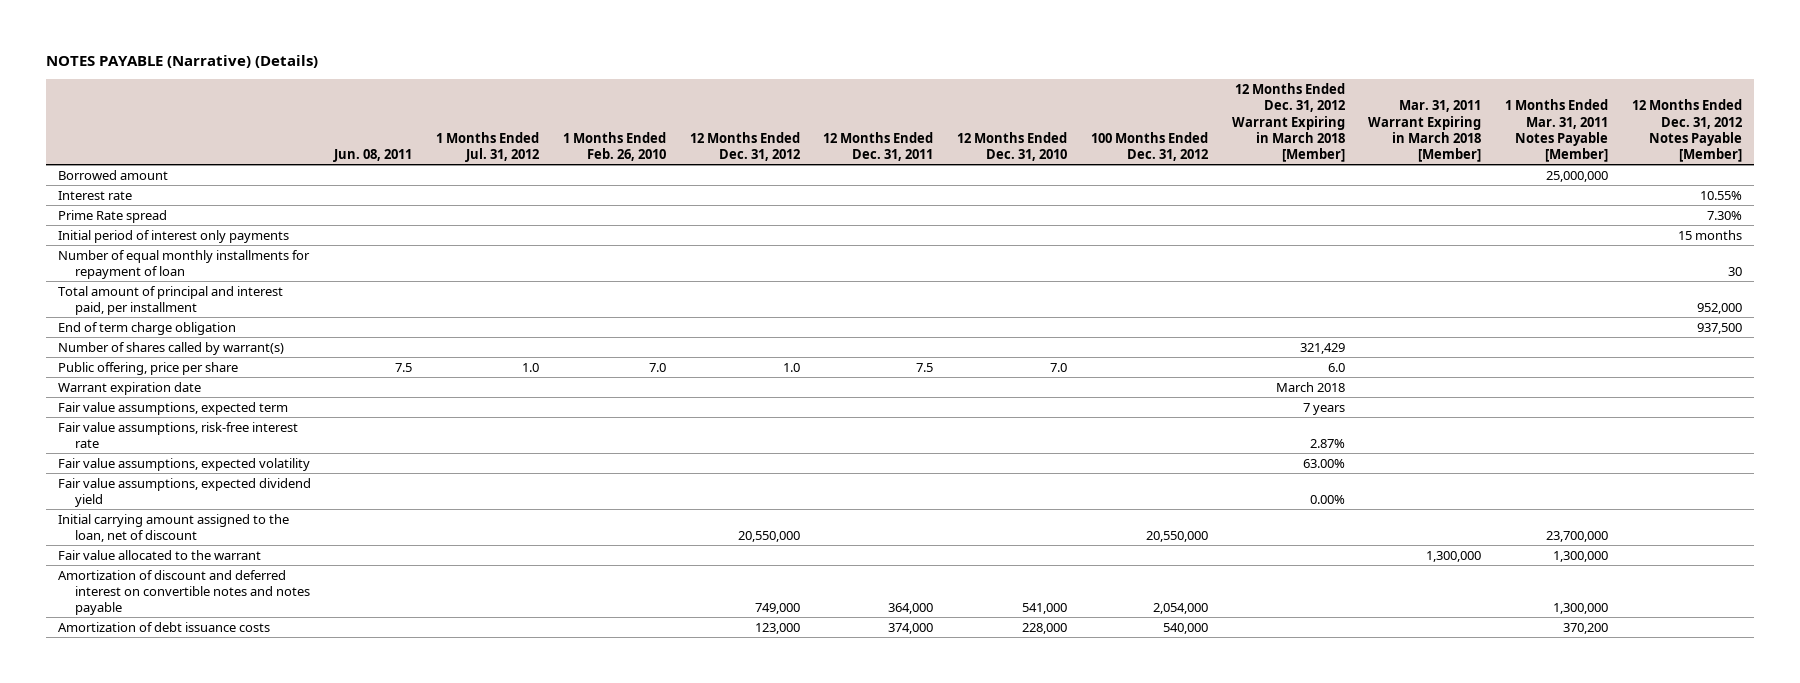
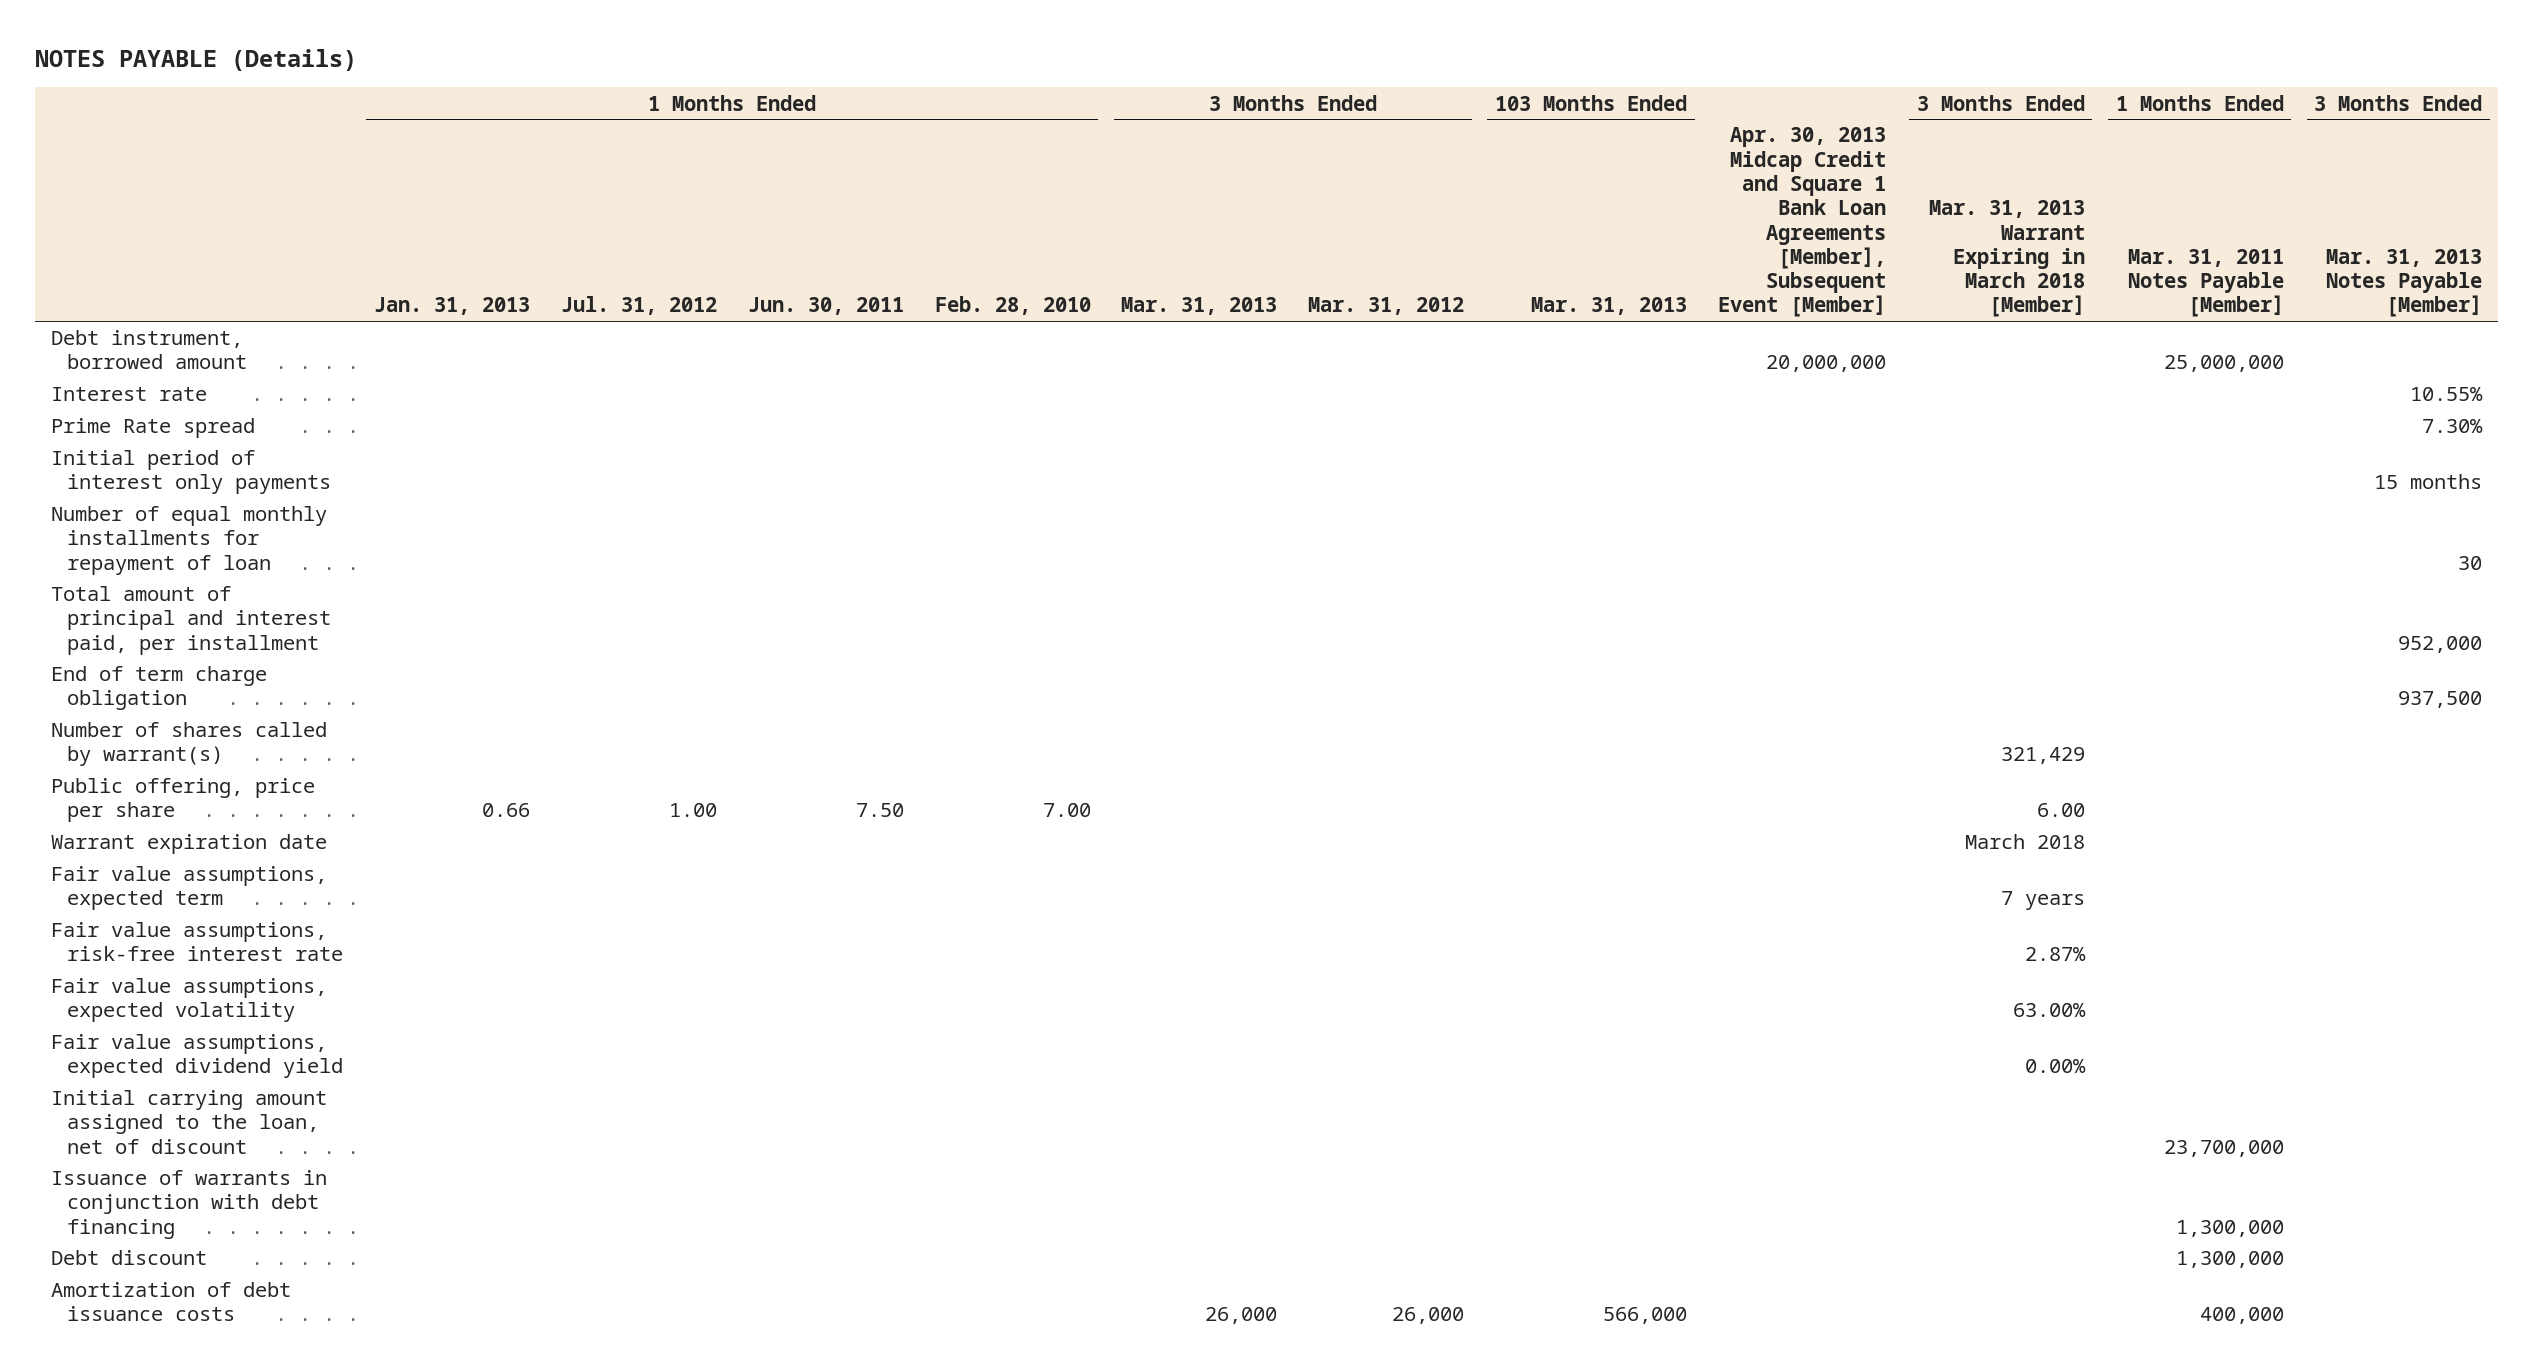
- NOTES PAYABLE (Narrative) (Details)
+ NOTES PAYABLE (Details)
- | Jun. 08, 2011 | 1 Months Ended Jul. 31, 2012 | 1 Months Ended Feb. 26, 2010 | 12 Months Ended Dec. 31, 2012 | 12 Months Ended Dec. 31, 2011 | 12 Months Ended Dec. 31, 2010 | 100 Months Ended Dec. 31, 2012 | 12 Months Ended Dec. 31, 2012 Warrant Expiring in March 2018 [Member] | Mar. 31, 2011 Warrant Expiring in March 2018 [Member] | 1 Months Ended Mar. 31, 2011 Notes Payable [Member] | 12 Months Ended Dec. 31, 2012 Notes Payable [Member]
+ | 1 Months Ended Jan. 31, 2013 | 1 Months Ended Jul. 31, 2012 | 1 Months Ended Jun. 30, 2011 | 1 Months Ended Feb. 28, 2010 | 3 Months Ended Mar. 31, 2013 | 3 Months Ended Mar. 31, 2012 | 103 Months Ended Mar. 31, 2013 | Apr. 30, 2013 Midcap Credit and Square 1 Bank Loan Agreements [Member], Subsequent Event [Member] | 3 Months Ended Mar. 31, 2013 Warrant Expiring in March 2018 [Member] | 1 Months Ended Mar. 31, 2011 Notes Payable [Member] | 3 Months Ended Mar. 31, 2013 Notes Payable [Member]
- Borrowed amount | | | | | | | | | | 25,000,000 |
+ Debt instrument, borrowed amount | | | | | | | | 20,000,000 | | 25,000,000 |
- Public offering, price per share | 7.5 | 1.0 | 7.0 | 1.0 | 7.5 | 7.0 | | 6.0 | | |
+ Public offering, price per share | 0.66 | 1.00 | 7.50 | 7.00 | | | | | 6.00 | |
- Fair value allocated to the warrant | | | | | | | | | 1,300,000 | 1,300,000 |
- Amortization of discount and deferred interest on convertible notes and notes payable | | | | 749,000 | 364,000 | 541,000 | 2,054,000 | | | 1,300,000 |
- Amortization of debt issuance costs | | | | 123,000 | 374,000 | 228,000 | 540,000 | | | 370,200 |
+ Issuance of warrants in conjunction with debt financing | | | | | | | | | | 1,300,000 |
+ Debt discount | | | | | | | | | | 1,300,000 |
+ Amortization of debt issuance costs | | | | | 26,000 | 26,000 | 566,000 | | | 400,000 |

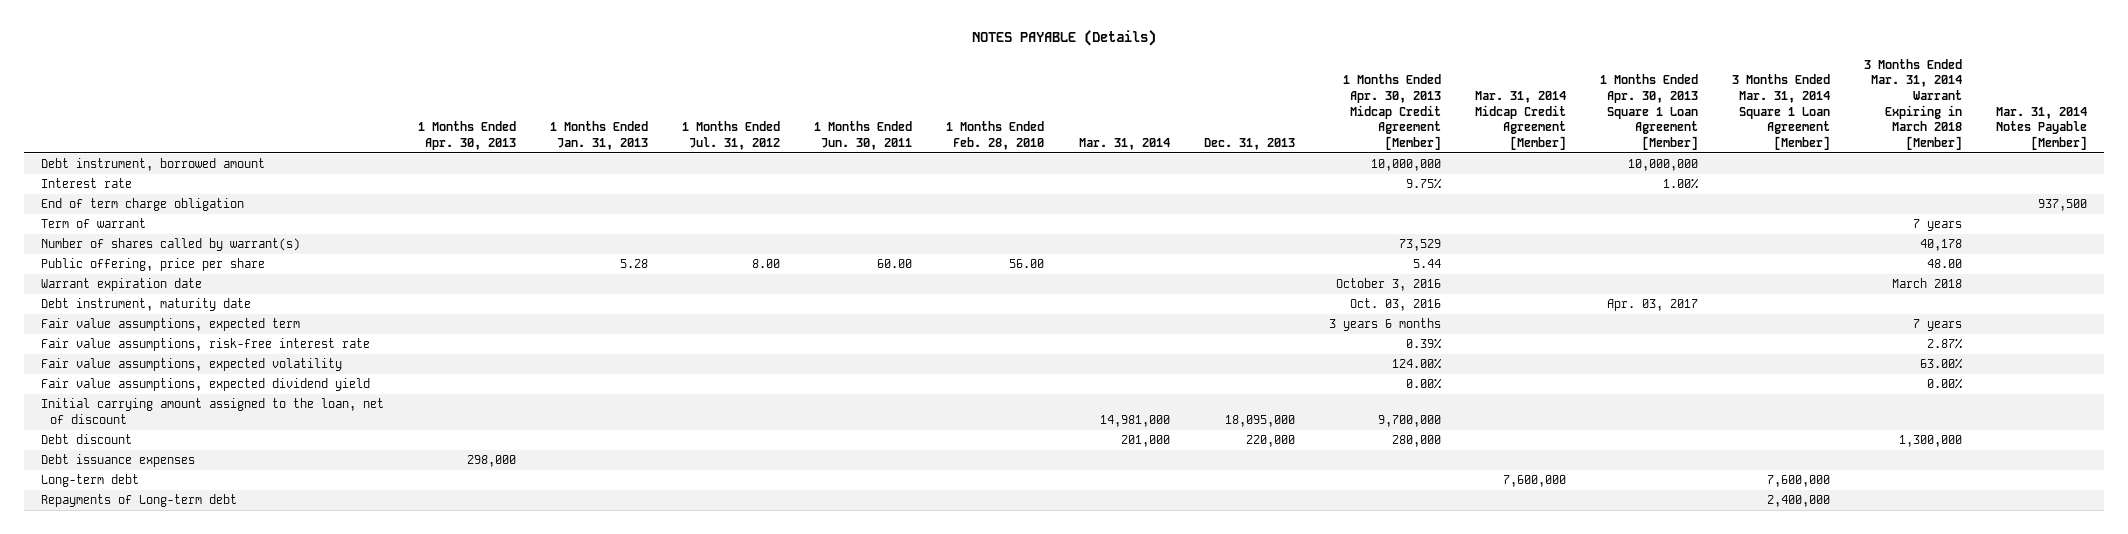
- | 1 Months Ended Jan. 31, 2013 | 1 Months Ended Jul. 31, 2012 | 1 Months Ended Jun. 30, 2011 | 1 Months Ended Feb. 28, 2010 | 3 Months Ended Mar. 31, 2013 | 3 Months Ended Mar. 31, 2012 | 103 Months Ended Mar. 31, 2013 | Apr. 30, 2013 Midcap Credit and Square 1 Bank Loan Agreements [Member], Subsequent Event [Member] | 3 Months Ended Mar. 31, 2013 Warrant Expiring in March 2018 [Member] | 1 Months Ended Mar. 31, 2011 Notes Payable [Member] | 3 Months Ended Mar. 31, 2013 Notes Payable [Member]
+ | 1 Months Ended Apr. 30, 2013 | 1 Months Ended Jan. 31, 2013 | 1 Months Ended Jul. 31, 2012 | 1 Months Ended Jun. 30, 2011 | 1 Months Ended Feb. 28, 2010 | Mar. 31, 2014 | Dec. 31, 2013 | 1 Months Ended Apr. 30, 2013 Midcap Credit Agreement [Member] | Mar. 31, 2014 Midcap Credit Agreement [Member] | 1 Months Ended Apr. 30, 2013 Square 1 Loan Agreement [Member] | 3 Months Ended Mar. 31, 2014 Square 1 Loan Agreement [Member] | 3 Months Ended Mar. 31, 2014 Warrant Expiring in March 2018 [Member] | Mar. 31, 2014 Notes Payable [Member]
- Prime Rate spread | | | | | | | | | | | 7.30%
- Initial period of interest only payments | | | | | | | | | | | 15 months
- Number of equal monthly installments for repayment of loan | | | | | | | | | | | 30
- Total amount of principal and interest paid, per installment | | | | | | | | | | | 952,000
+ Term of warrant | | | | | | | | | | | | 7 years |
- Public offering, price per share | 0.66 | 1.00 | 7.50 | 7.00 | | | | | 6.00 | |
+ Public offering, price per share | | 5.28 | 8.00 | 60.00 | 56.00 | | | 5.44 | | | | 48.00 |
+ Debt instrument, maturity date | | | | | | | | Oct. 03, 2016 | | Apr. 03, 2017 | | |
- Issuance of warrants in conjunction with debt financing | | | | | | | | | | 1,300,000 |
- Amortization of debt issuance costs | | | | | 26,000 | 26,000 | 566,000 | | | 400,000 |
+ Debt issuance expenses | 298,000 | | | | | | | | | | | |
+ Long-term debt | | | | | | | | | 7,600,000 | | 7,600,000 | |
+ Repayments of Long-term debt | | | | | | | | | | | 2,400,000 | |

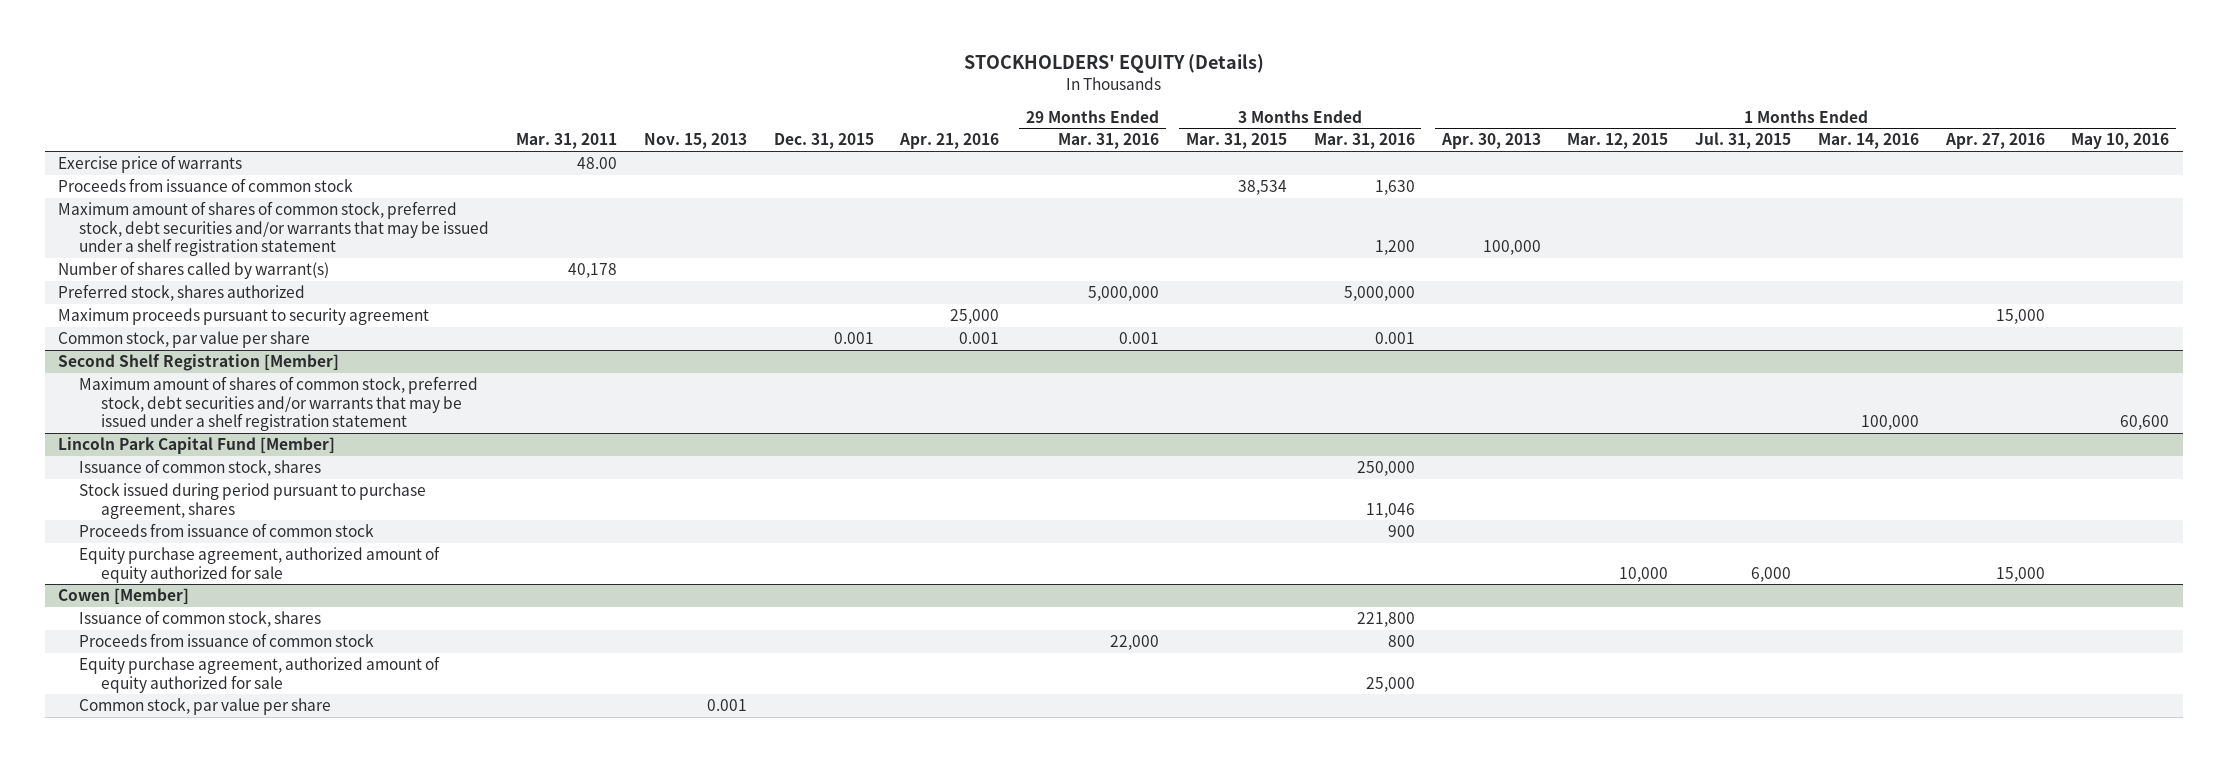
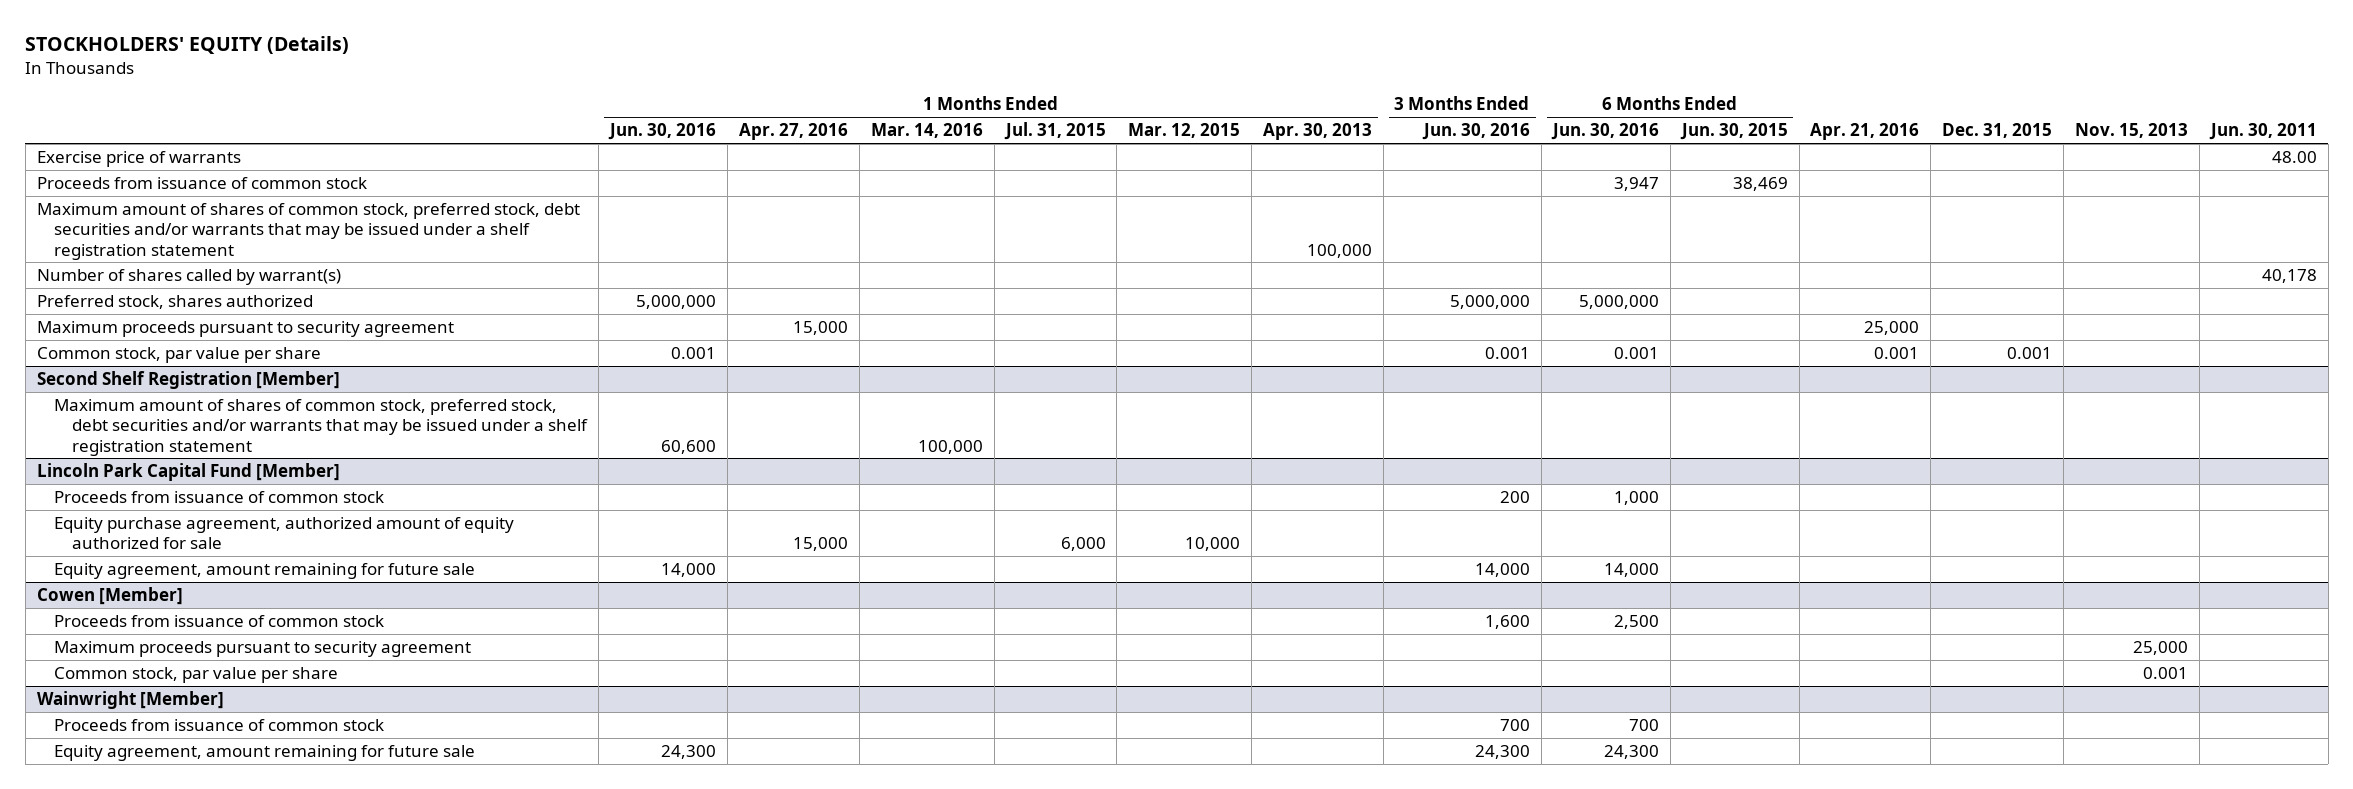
- | Mar. 31, 2011 | Nov. 15, 2013 | Dec. 31, 2015 | Apr. 21, 2016 | 29 Months Ended Mar. 31, 2016 | 3 Months Ended Mar. 31, 2015 | 3 Months Ended Mar. 31, 2016 | 1 Months Ended Apr. 30, 2013 | 1 Months Ended Mar. 12, 2015 | 1 Months Ended Jul. 31, 2015 | 1 Months Ended Mar. 14, 2016 | 1 Months Ended Apr. 27, 2016 | 1 Months Ended May 10, 2016
+ | 1 Months Ended Jun. 30, 2016 | 1 Months Ended Apr. 27, 2016 | 1 Months Ended Mar. 14, 2016 | 1 Months Ended Jul. 31, 2015 | 1 Months Ended Mar. 12, 2015 | 1 Months Ended Apr. 30, 2013 | 3 Months Ended Jun. 30, 2016 | 6 Months Ended Jun. 30, 2016 | 6 Months Ended Jun. 30, 2015 | Apr. 21, 2016 | Dec. 31, 2015 | Nov. 15, 2013 | Jun. 30, 2011
@ Lincoln Park Capital Fund [Member]
- Issuance of common stock, shares | | | | | | | 250,000 | | | | | |
- Stock issued during period pursuant to purchase agreement, shares | | | | | | | 11,046 | | | | | |
+ Equity agreement, amount remaining for future sale | 14,000 | | | | | | 14,000 | 14,000 | | | | |
@ Cowen [Member]
- Issuance of common stock, shares | | | | | | | 221,800 | | | | | |
- Equity purchase agreement, authorized amount of equity authorized for sale | | | | | | | 25,000 | | | | | |
+ Maximum proceeds pursuant to security agreement | | | | | | | | | | | | 25,000 |
+ Wainwright [Member]
+ Proceeds from issuance of common stock | | | | | | | 700 | 700 | | | | |
+ Equity agreement, amount remaining for future sale | 24,300 | | | | | | 24,300 | 24,300 | | | | |

